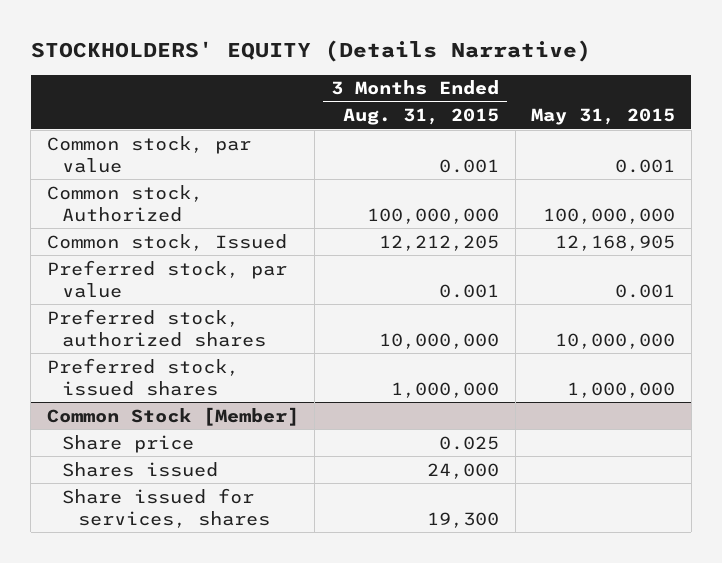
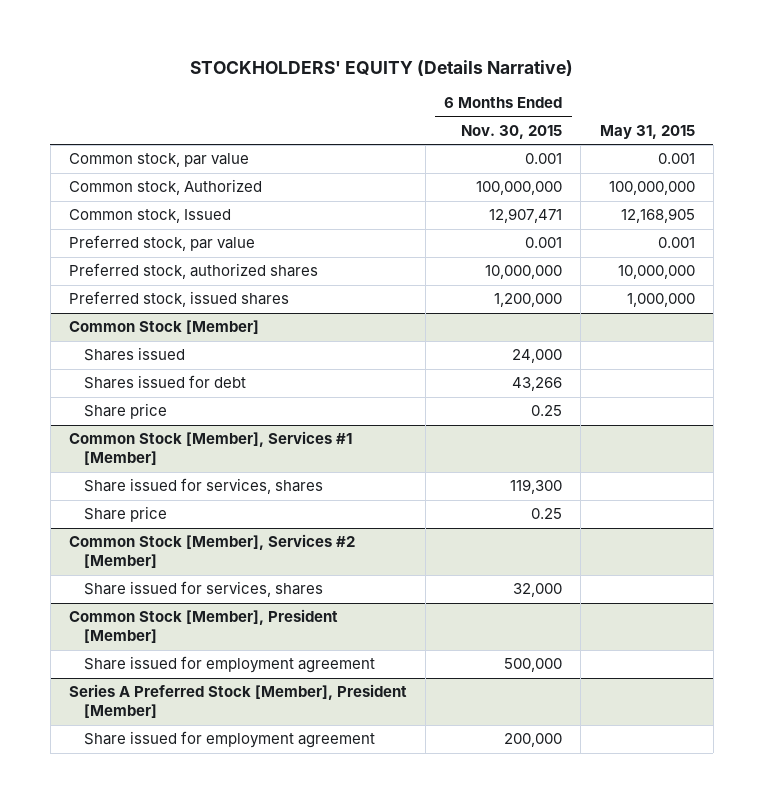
- | 3 Months Ended Aug. 31, 2015 | May 31, 2015
+ | 6 Months Ended Nov. 30, 2015 | May 31, 2015
@ Common Stock [Member]
- Share issued for services, shares | 19,300 |
+ Shares issued for debt | 43,266 |
moved down: Share price | 0.25 |
+ Common Stock [Member], Services #1 [Member]
+ Share issued for services, shares | 119,300 |
+ Share price | 0.25 |
+ Common Stock [Member], Services #2 [Member]
+ Share issued for services, shares | 32,000 |
+ Common Stock [Member], President [Member]
+ Share issued for employment agreement | 500,000 |
+ Series A Preferred Stock [Member], President [Member]
+ Share issued for employment agreement | 200,000 |

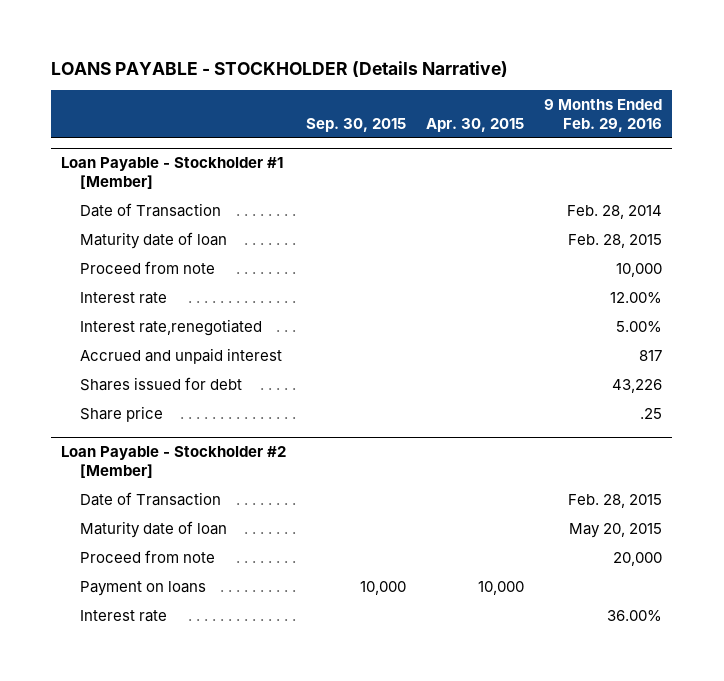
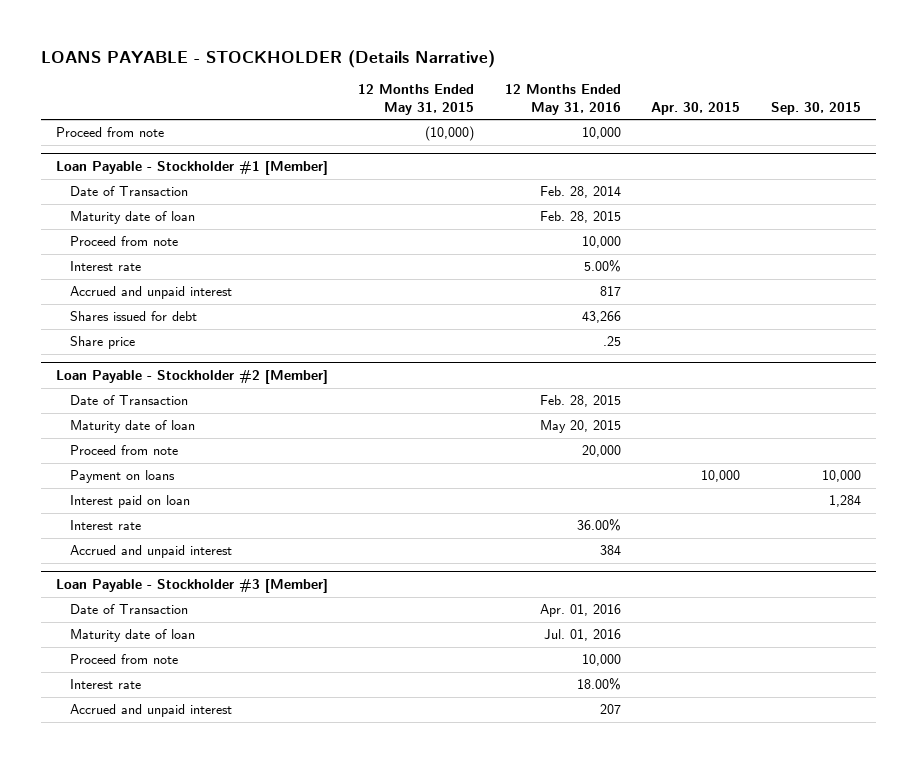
- | Sep. 30, 2015 | Apr. 30, 2015 | 9 Months Ended Feb. 29, 2016
+ | 12 Months Ended May 31, 2015 | 12 Months Ended May 31, 2016 | Apr. 30, 2015 | Sep. 30, 2015
+ Proceed from note | (10,000) | 10,000 | |
@ Loan Payable - Stockholder #1 [Member]
- Interest rate,renegotiated | | | 5.00%
@ Loan Payable - Stockholder #2 [Member]
+ Interest paid on loan | | | | 1,284
+ Accrued and unpaid interest | | 384 | |
+ Loan Payable - Stockholder #3 [Member]
+ Date of Transaction | | Apr. 01, 2016 | |
+ Maturity date of loan | | Jul. 01, 2016 | |
+ Proceed from note | | 10,000 | |
+ Interest rate | | 18.00% | |
+ Accrued and unpaid interest | | 207 | |

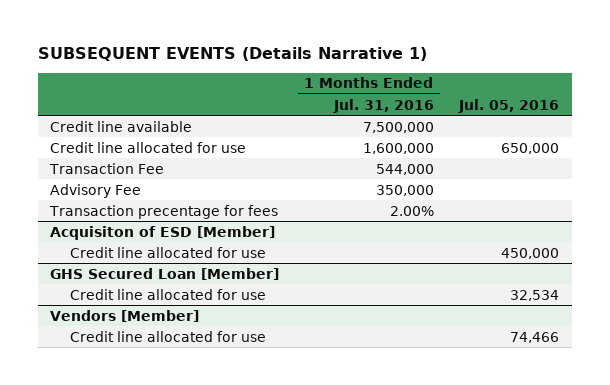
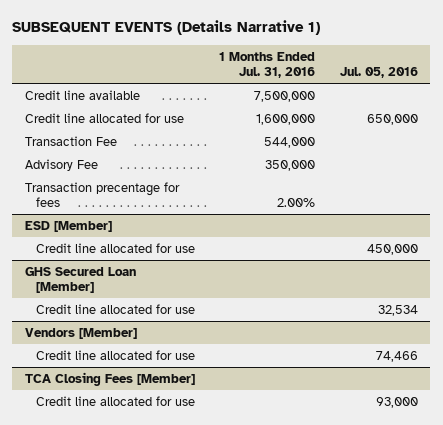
- Acquisiton of ESD [Member]
+ ESD [Member]
+ TCA Closing Fees [Member]
+ Credit line allocated for use | | 93,000

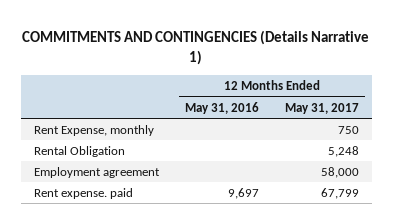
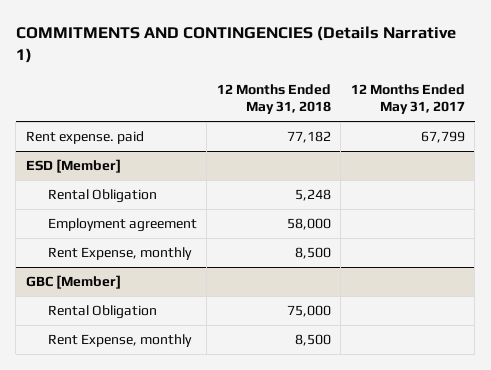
- | 12 Months Ended May 31, 2016 | 12 Months Ended May 31, 2017
+ | 12 Months Ended May 31, 2018 | 12 Months Ended May 31, 2017
- Rent Expense, monthly | | 750
- Rental Obligation | | 5,248
- Employment agreement | | 58,000
+ ESD [Member]
+ Rental Obligation | 5,248 |
+ Employment agreement | 58,000 |
+ Rent Expense, monthly | 8,500 |
+ GBC [Member]
+ Rental Obligation | 75,000 |
+ Rent Expense, monthly | 8,500 |

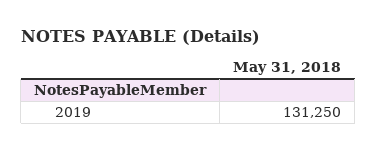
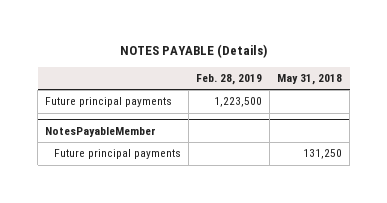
- | May 31, 2018
+ | Feb. 28, 2019 | May 31, 2018
+ Future principal payments | 1,223,500 |
@ NotesPayableMember
- 2019 | 131,250
+ Future principal payments | | 131,250

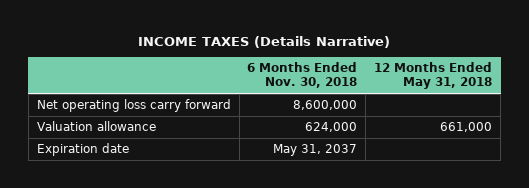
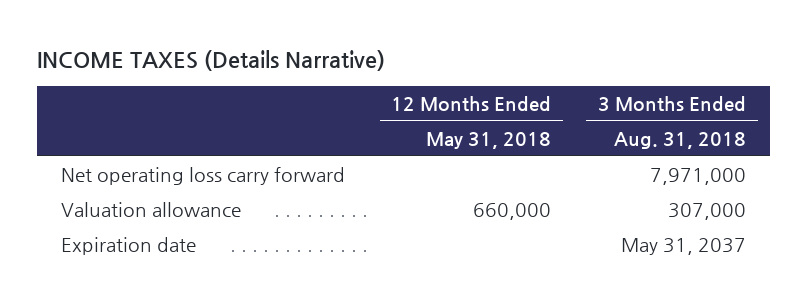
- | 6 Months Ended Nov. 30, 2018 | 12 Months Ended May 31, 2018
+ | 12 Months Ended May 31, 2018 | 3 Months Ended Aug. 31, 2018
- Valuation allowance | 624,000 | 661,000
+ Valuation allowance | 660,000 | 307,000

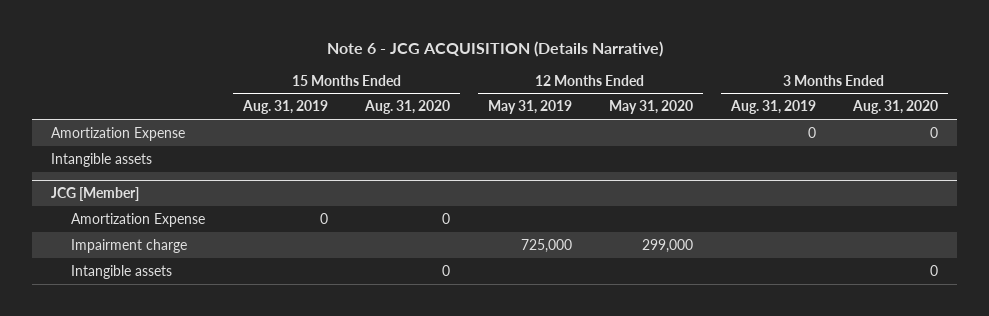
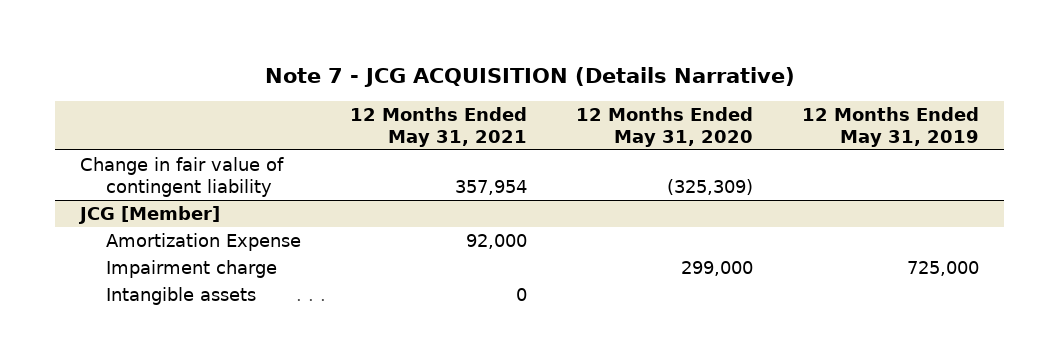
- Note 6 - JCG ACQUISITION (Details Narrative)
+ Note 7 - JCG ACQUISITION (Details Narrative)
- | 15 Months Ended Aug. 31, 2019 | 15 Months Ended Aug. 31, 2020 | 12 Months Ended May 31, 2019 | 12 Months Ended May 31, 2020 | 3 Months Ended Aug. 31, 2019 | 3 Months Ended Aug. 31, 2020
+ | 12 Months Ended May 31, 2021 | 12 Months Ended May 31, 2020 | 12 Months Ended May 31, 2019
- Amortization Expense | | | | | 0 | 0
- Intangible assets
+ Change in fair value of contingent liability | 357,954 | (325,309) |

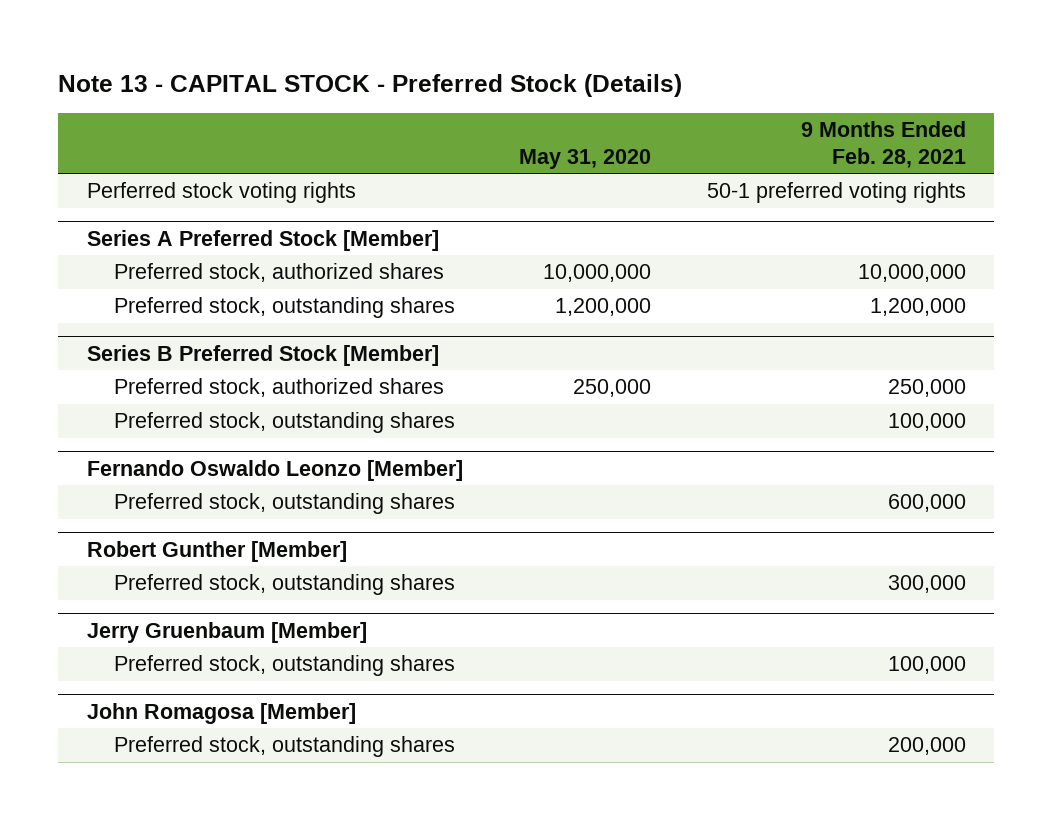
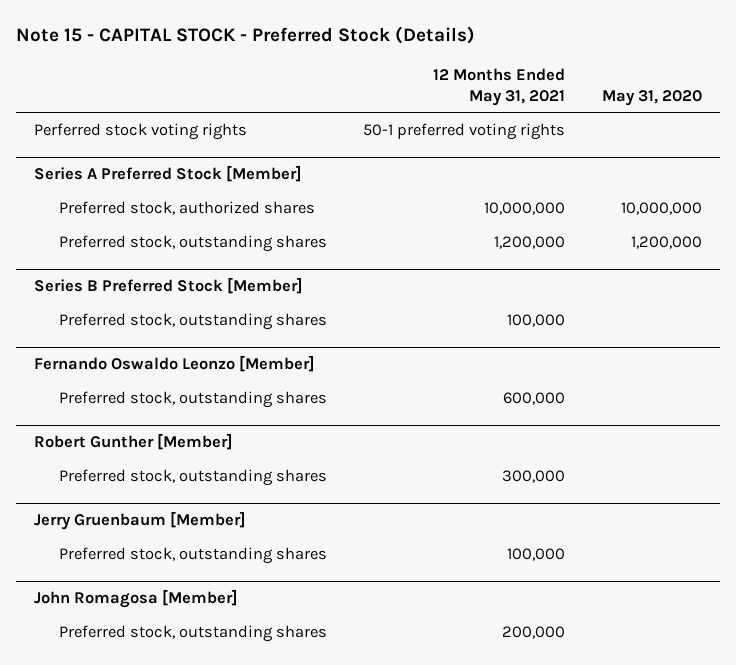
- Note 13 - CAPITAL STOCK - Preferred Stock (Details)
+ Note 15 - CAPITAL STOCK - Preferred Stock (Details)
- | May 31, 2020 | 9 Months Ended Feb. 28, 2021
+ | 12 Months Ended May 31, 2021 | May 31, 2020
@ Series B Preferred Stock [Member]
- Preferred stock, authorized shares | 250,000 | 250,000

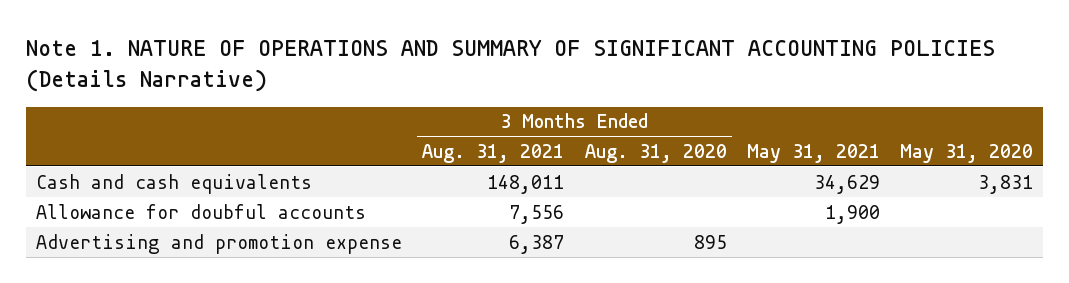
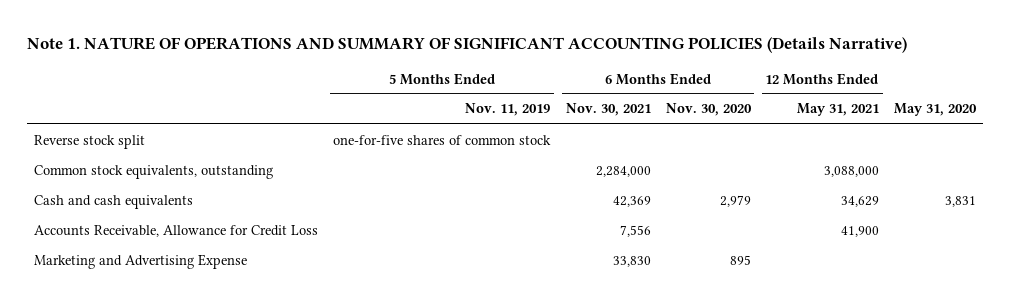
- | 3 Months Ended Aug. 31, 2021 | 3 Months Ended Aug. 31, 2020 | May 31, 2021 | May 31, 2020
+ | 5 Months Ended Nov. 11, 2019 | 6 Months Ended Nov. 30, 2021 | 6 Months Ended Nov. 30, 2020 | 12 Months Ended May 31, 2021 | May 31, 2020
+ Reverse stock split | one-for-five shares of common stock | | | |
+ Common stock equivalents, outstanding | | 2,284,000 | | 3,088,000 |
- Allowance for doubful accounts | 7,556 | | 1,900 |
- Advertising and promotion expense | 6,387 | 895 | |
+ Accounts Receivable, Allowance for Credit Loss | | 7,556 | | 41,900 |
+ Marketing and Advertising Expense | | 33,830 | 895 | |

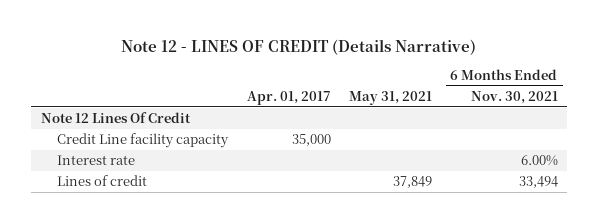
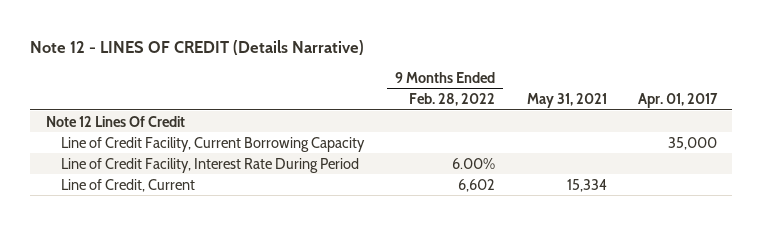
- | Apr. 01, 2017 | May 31, 2021 | 6 Months Ended Nov. 30, 2021
+ | 9 Months Ended Feb. 28, 2022 | May 31, 2021 | Apr. 01, 2017
- Credit Line facility capacity | 35,000 | |
- Interest rate | | | 6.00%
- Lines of credit | | 37,849 | 33,494
+ Line of Credit Facility, Current Borrowing Capacity | | | 35,000
+ Line of Credit Facility, Interest Rate During Period | 6.00% | |
+ Line of Credit, Current | 6,602 | 15,334 |

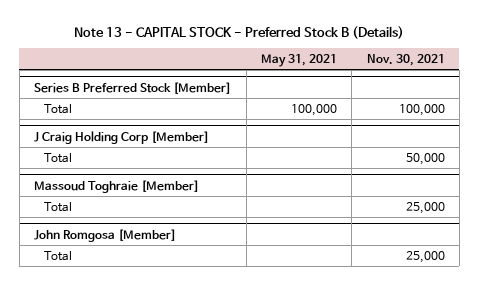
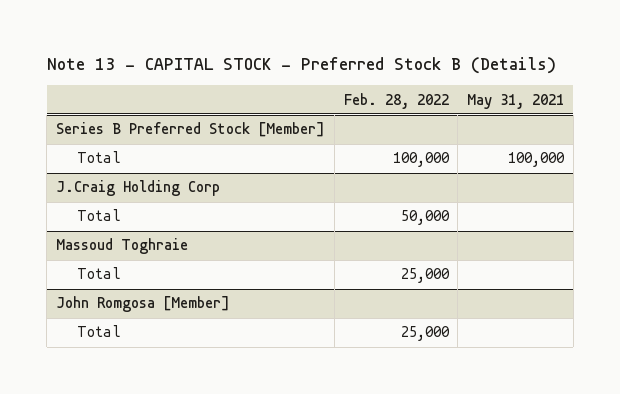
- | May 31, 2021 | Nov. 30, 2021
+ | Feb. 28, 2022 | May 31, 2021
- J Craig Holding Corp [Member]
+ J.Craig Holding Corp
- Massoud Toghraie [Member]
+ Massoud Toghraie

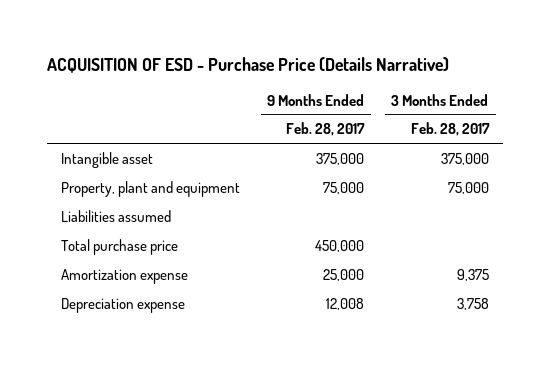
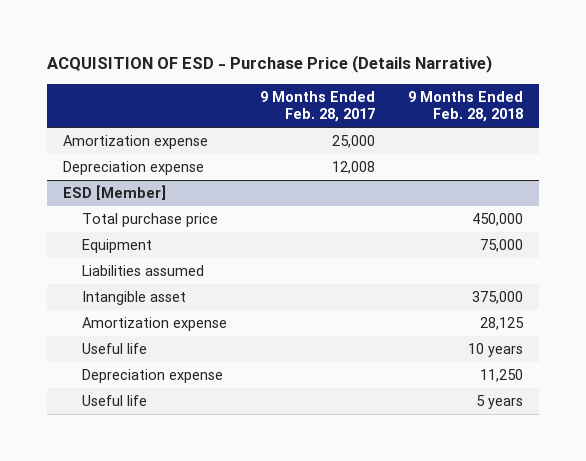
- | 9 Months Ended Feb. 28, 2017 | 3 Months Ended Feb. 28, 2017
+ | 9 Months Ended Feb. 28, 2017 | 9 Months Ended Feb. 28, 2018
- Intangible asset | 375,000 | 375,000
- Property, plant and equipment | 75,000 | 75,000
- Liabilities assumed
- Total purchase price | 450,000 |
+ ESD [Member]
+ Total purchase price | | 450,000
+ Equipment | | 75,000
+ Liabilities assumed
+ Intangible asset | | 375,000
+ Amortization expense | | 28,125
+ Useful life | | 10 years
+ Depreciation expense | | 11,250
+ Useful life | | 5 years

